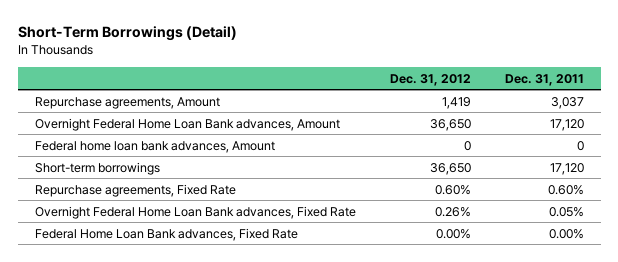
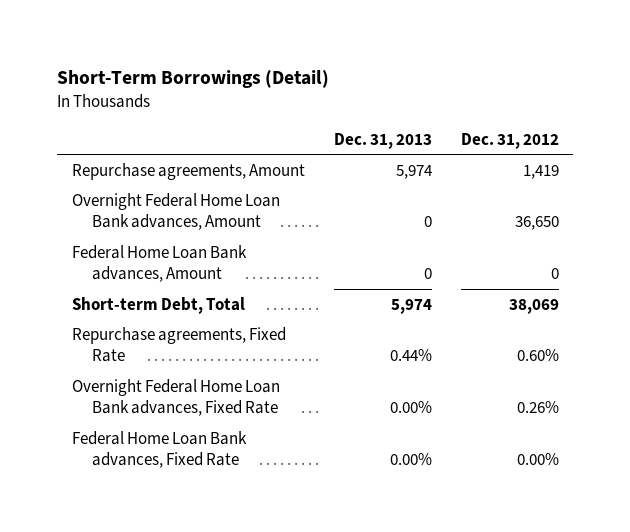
- | Dec. 31, 2012 | Dec. 31, 2011
+ | Dec. 31, 2013 | Dec. 31, 2012
- Federal home loan bank advances, Amount | 0 | 0
- Short-term borrowings | 36,650 | 17,120
+ Federal Home Loan Bank advances, Amount | 0 | 0
+ Short-term Debt, Total | 5,974 | 38,069

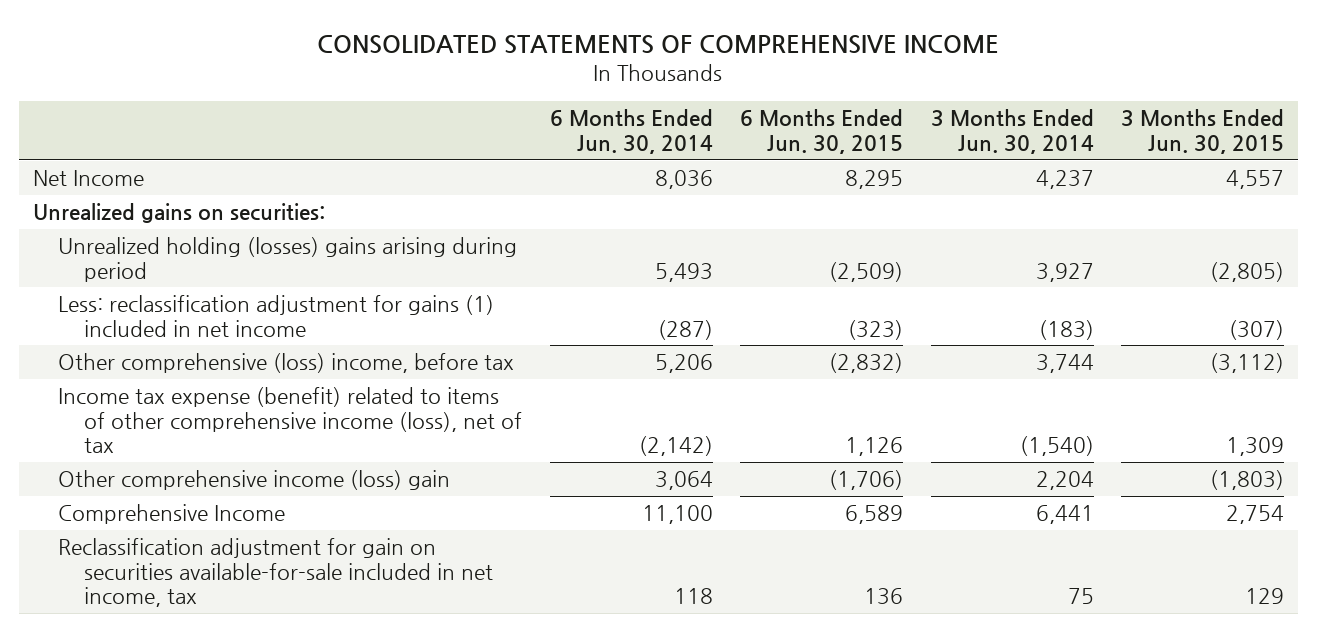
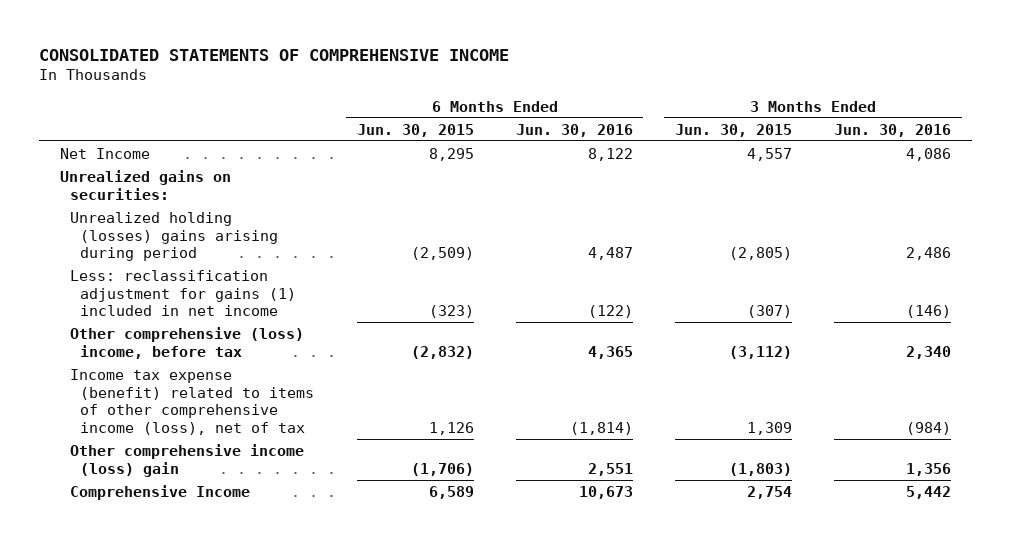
- | 6 Months Ended Jun. 30, 2014 | 6 Months Ended Jun. 30, 2015 | 3 Months Ended Jun. 30, 2014 | 3 Months Ended Jun. 30, 2015
+ | 6 Months Ended Jun. 30, 2015 | 6 Months Ended Jun. 30, 2016 | 3 Months Ended Jun. 30, 2015 | 3 Months Ended Jun. 30, 2016
- Reclassification adjustment for gain on securities available-for-sale included in net income, tax | 118 | 136 | 75 | 129

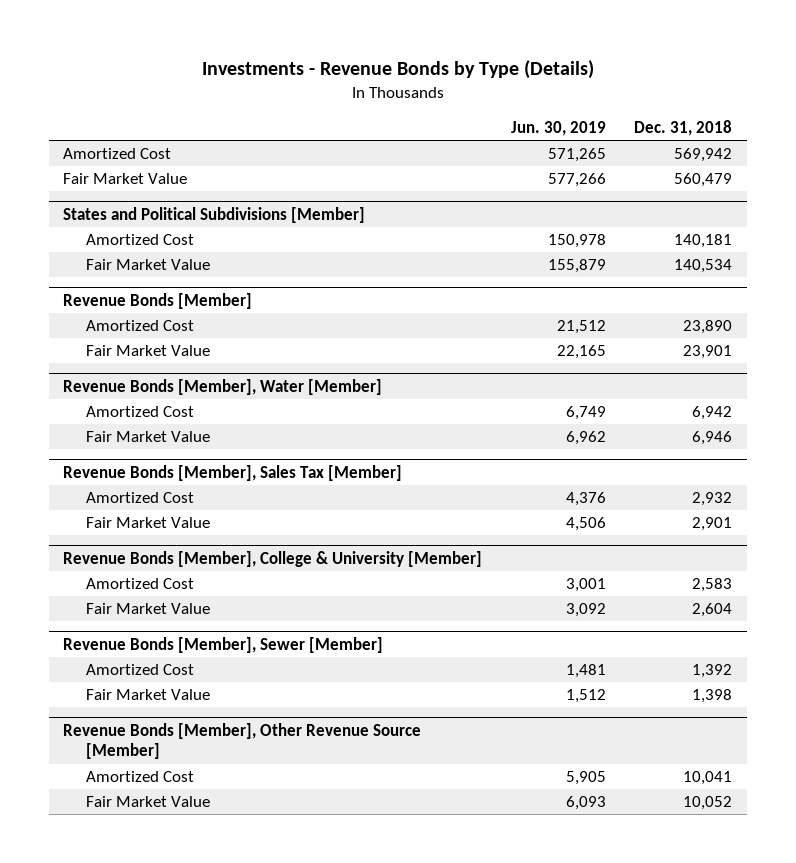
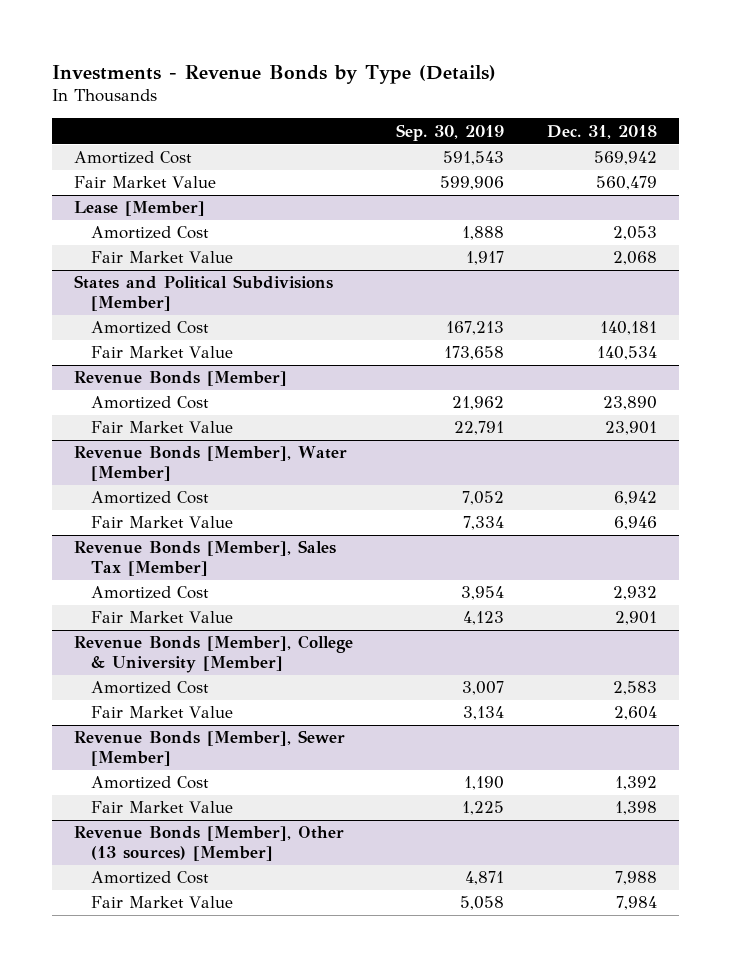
- | Jun. 30, 2019 | Dec. 31, 2018
+ | Sep. 30, 2019 | Dec. 31, 2018
+ Lease [Member]
+ Amortized Cost | 1,888 | 2,053
+ Fair Market Value | 1,917 | 2,068
- Revenue Bonds [Member], Other Revenue Source [Member]
- Amortized Cost | 5,905 | 10,041
- Fair Market Value | 6,093 | 10,052
+ Revenue Bonds [Member], Other (13 sources) [Member]
+ Amortized Cost | 4,871 | 7,988
+ Fair Market Value | 5,058 | 7,984

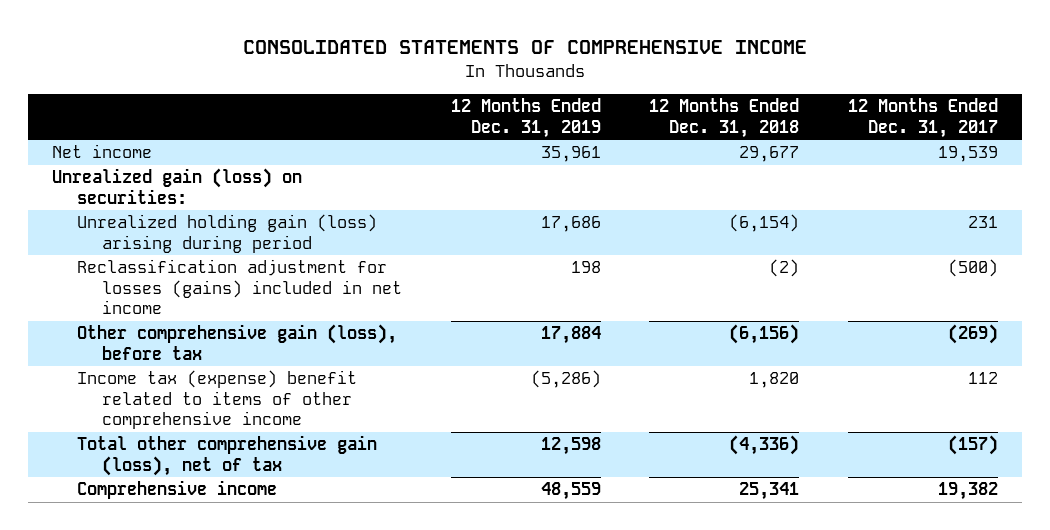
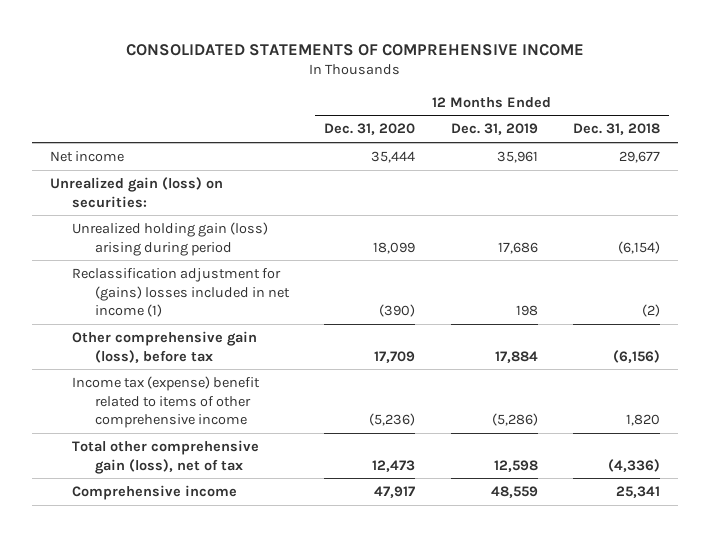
- | 12 Months Ended Dec. 31, 2019 | 12 Months Ended Dec. 31, 2018 | 12 Months Ended Dec. 31, 2017
+ | 12 Months Ended Dec. 31, 2020 | 12 Months Ended Dec. 31, 2019 | 12 Months Ended Dec. 31, 2018
- Reclassification adjustment for losses (gains) included in net income | 198 | (2) | (500)
+ Reclassification adjustment for (gains) losses included in net income (1) | (390) | 198 | (2)

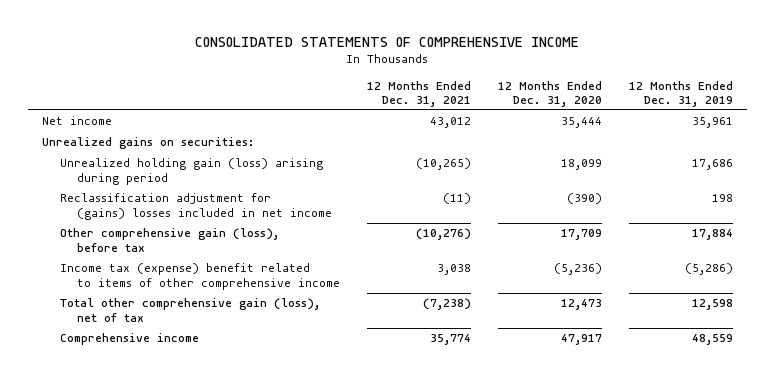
- | 12 Months Ended Dec. 31, 2020 | 12 Months Ended Dec. 31, 2019 | 12 Months Ended Dec. 31, 2018
+ | 12 Months Ended Dec. 31, 2021 | 12 Months Ended Dec. 31, 2020 | 12 Months Ended Dec. 31, 2019
- Unrealized gain (loss) on securities:
+ Unrealized gains on securities:
- Reclassification adjustment for (gains) losses included in net income (1) | (390) | 198 | (2)
+ Reclassification adjustment for (gains) losses included in net income | (11) | (390) | 198

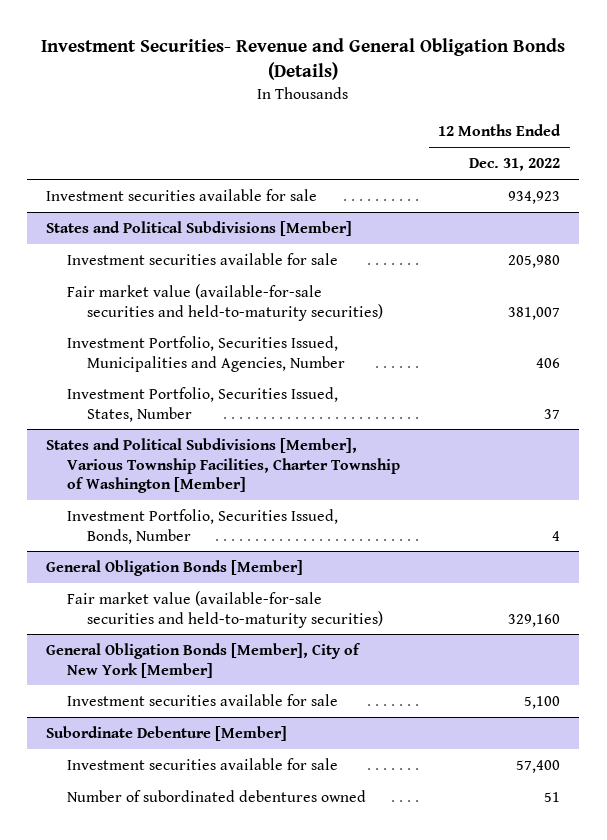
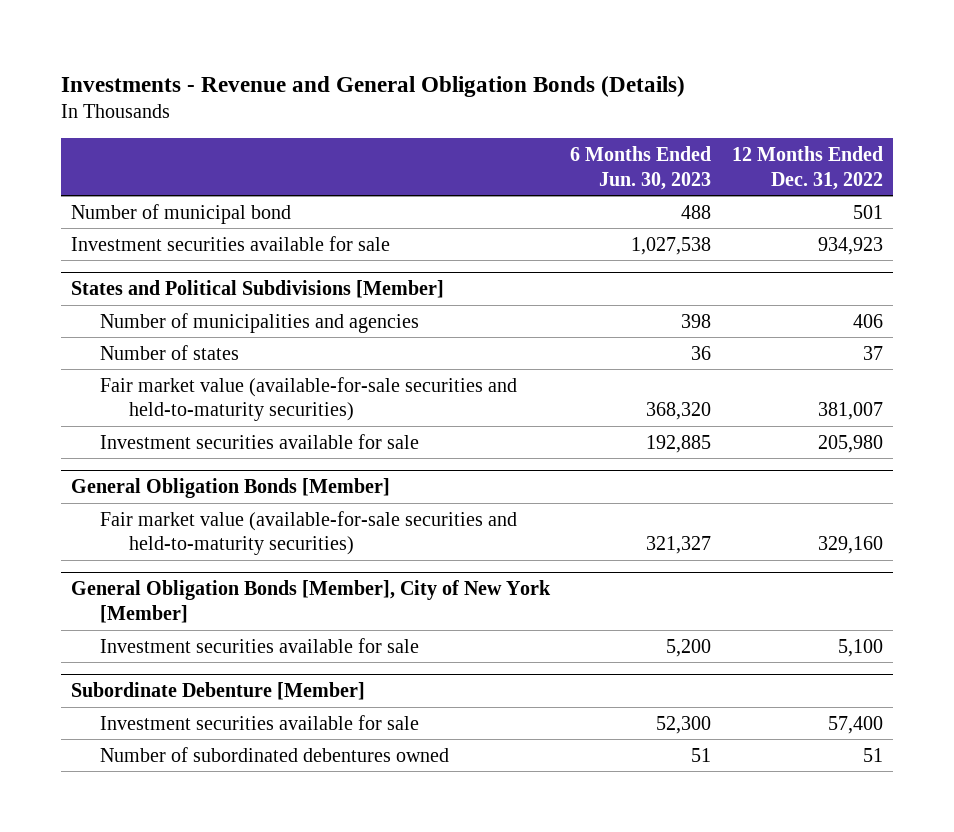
- Investment Securities- Revenue and General Obligation Bonds (Details)
+ Investments - Revenue and General Obligation Bonds (Details)
- | 12 Months Ended Dec. 31, 2022
+ | 6 Months Ended Jun. 30, 2023 | 12 Months Ended Dec. 31, 2022
+ Number of municipal bond | 488 | 501
@ States and Political Subdivisions [Member]
+ Number of municipalities and agencies | 398 | 406
+ Number of states | 36 | 37
- Investment Portfolio, Securities Issued, Municipalities and Agencies, Number | 406
- Investment Portfolio, Securities Issued, States, Number | 37
- States and Political Subdivisions [Member], Various Township Facilities, Charter Township of Washington [Member]
- Investment Portfolio, Securities Issued, Bonds, Number | 4
@ States and Political Subdivisions [Member]
moved down: Investment securities available for sale | 192,885 | 205,980

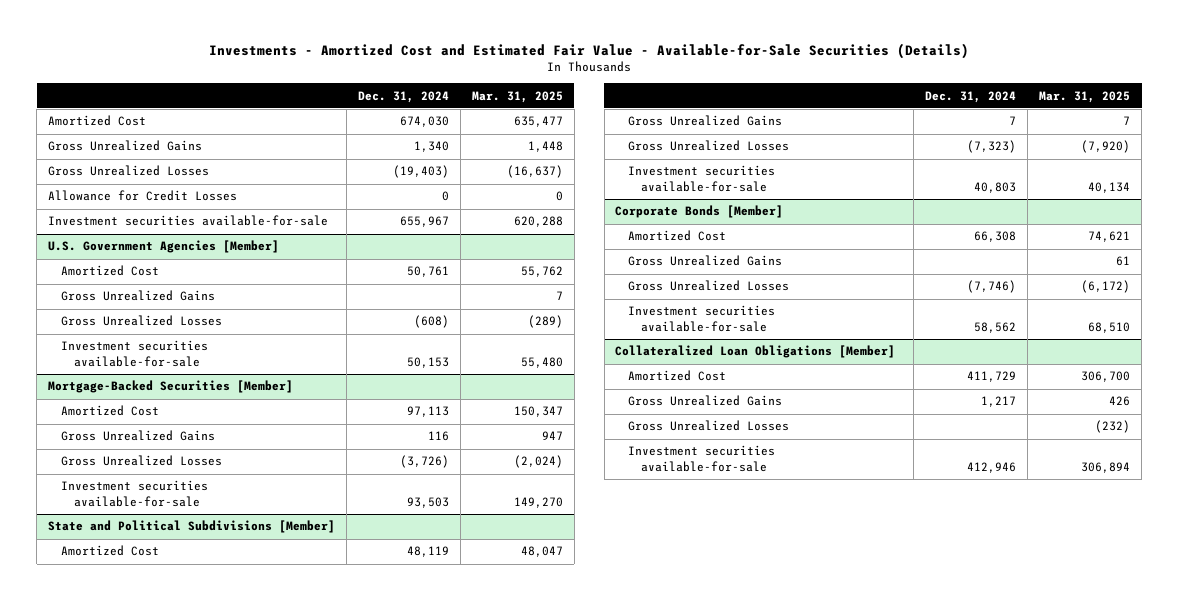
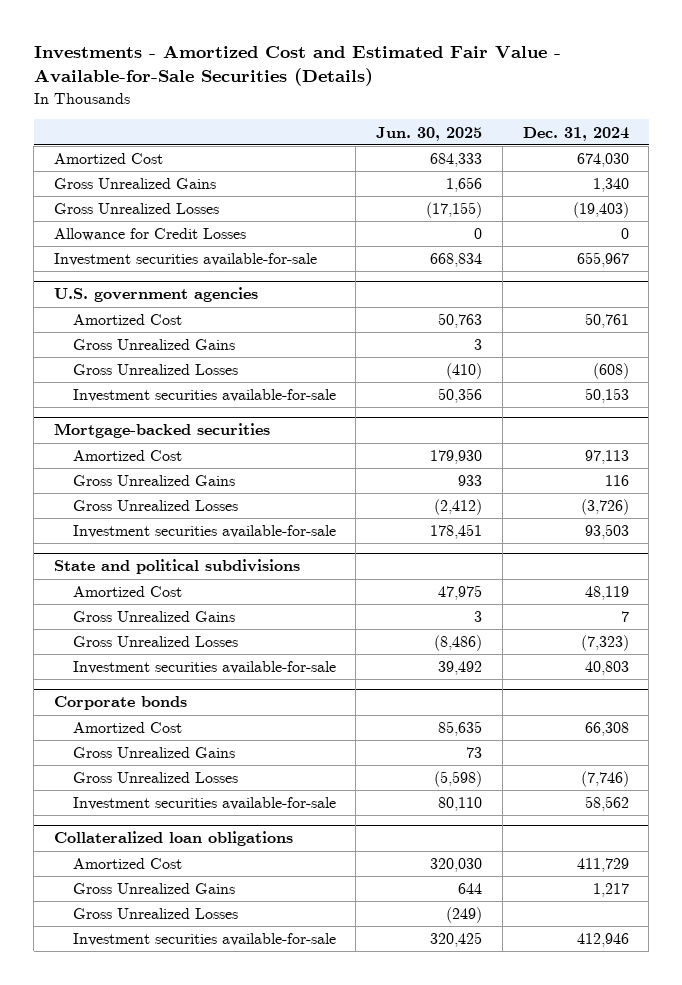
- | Dec. 31, 2024 | Mar. 31, 2025
+ | Jun. 30, 2025 | Dec. 31, 2024
- U.S. Government Agencies [Member]
+ U.S. government agencies
- Mortgage-Backed Securities [Member]
+ Mortgage-backed securities
- State and Political Subdivisions [Member]
+ State and political subdivisions
- Corporate Bonds [Member]
+ Corporate bonds
- Collateralized Loan Obligations [Member]
+ Collateralized loan obligations

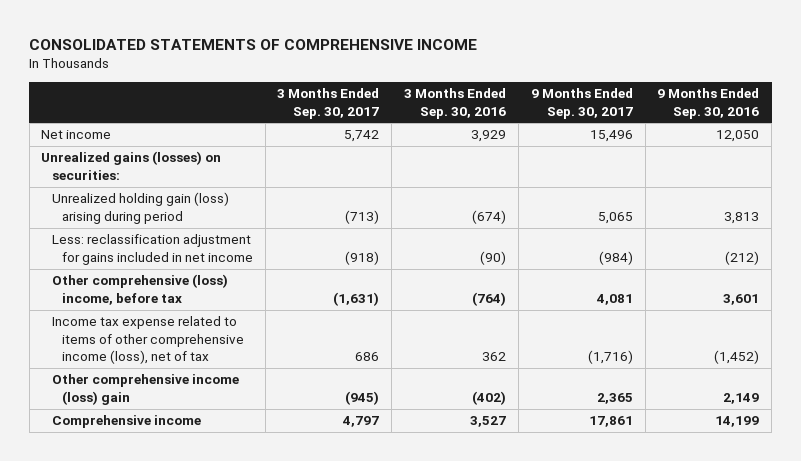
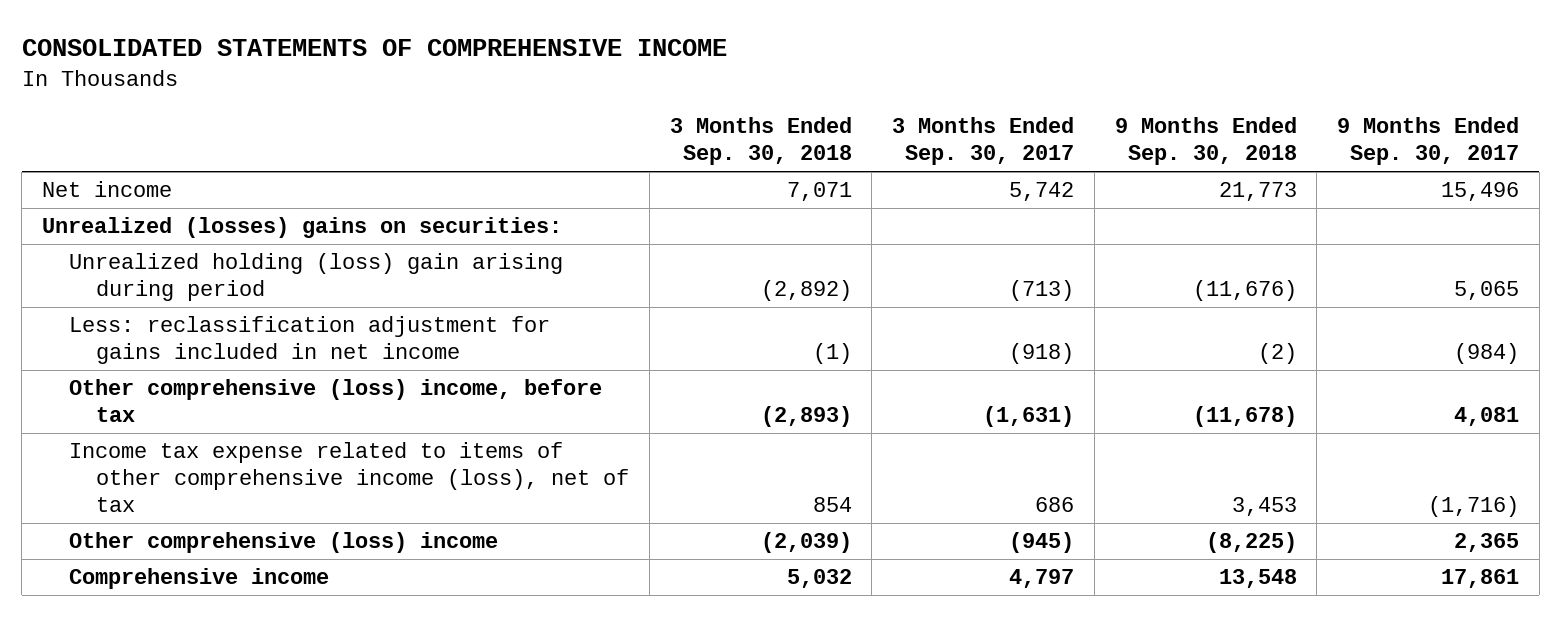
- | 3 Months Ended Sep. 30, 2017 | 3 Months Ended Sep. 30, 2016 | 9 Months Ended Sep. 30, 2017 | 9 Months Ended Sep. 30, 2016
+ | 3 Months Ended Sep. 30, 2018 | 3 Months Ended Sep. 30, 2017 | 9 Months Ended Sep. 30, 2018 | 9 Months Ended Sep. 30, 2017
- Unrealized gains (losses) on securities:
- Unrealized holding gain (loss) arising during period | (713) | (674) | 5,065 | 3,813
+ Unrealized (losses) gains on securities:
+ Unrealized holding (loss) gain arising during period | (2,892) | (713) | (11,676) | 5,065
- Other comprehensive income (loss) gain | (945) | (402) | 2,365 | 2,149
+ Other comprehensive (loss) income | (2,039) | (945) | (8,225) | 2,365

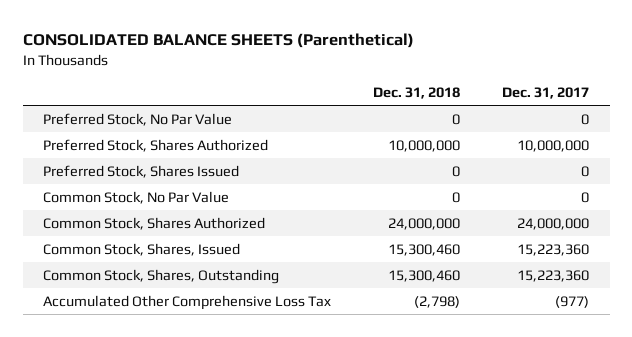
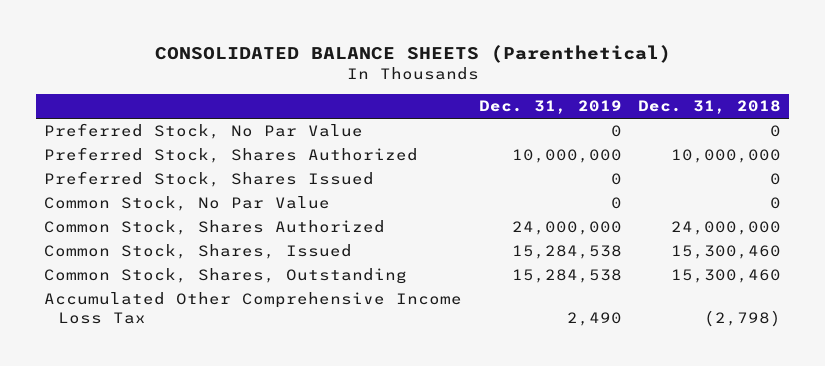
- | Dec. 31, 2018 | Dec. 31, 2017
+ | Dec. 31, 2019 | Dec. 31, 2018
- Accumulated Other Comprehensive Loss Tax | (2,798) | (977)
+ Accumulated Other Comprehensive Income Loss Tax | 2,490 | (2,798)

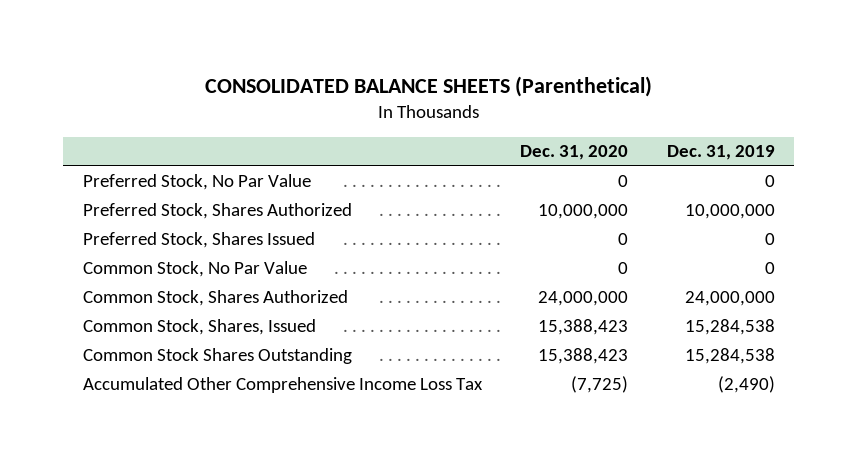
- | Dec. 31, 2019 | Dec. 31, 2018
+ | Dec. 31, 2020 | Dec. 31, 2019
- Common Stock, Shares, Outstanding | 15,284,538 | 15,300,460
- Accumulated Other Comprehensive Income Loss Tax | 2,490 | (2,798)
+ Common Stock Shares Outstanding | 15,388,423 | 15,284,538
+ Accumulated Other Comprehensive Income Loss Tax | (7,725) | (2,490)

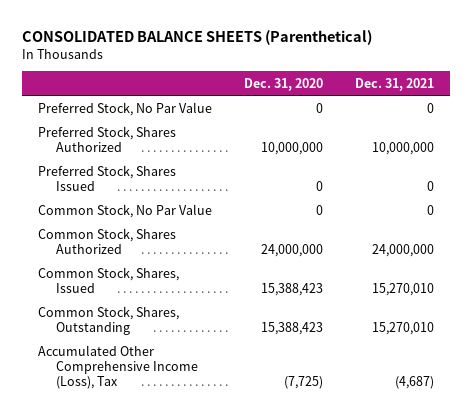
- | Dec. 31, 2020 | Dec. 31, 2019
+ | Dec. 31, 2020 | Dec. 31, 2021
- Common Stock Shares Outstanding | 15,388,423 | 15,284,538
- Accumulated Other Comprehensive Income Loss Tax | (7,725) | (2,490)
+ Common Stock, Shares, Outstanding | 15,388,423 | 15,270,010
+ Accumulated Other Comprehensive Income (Loss), Tax | (7,725) | (4,687)

